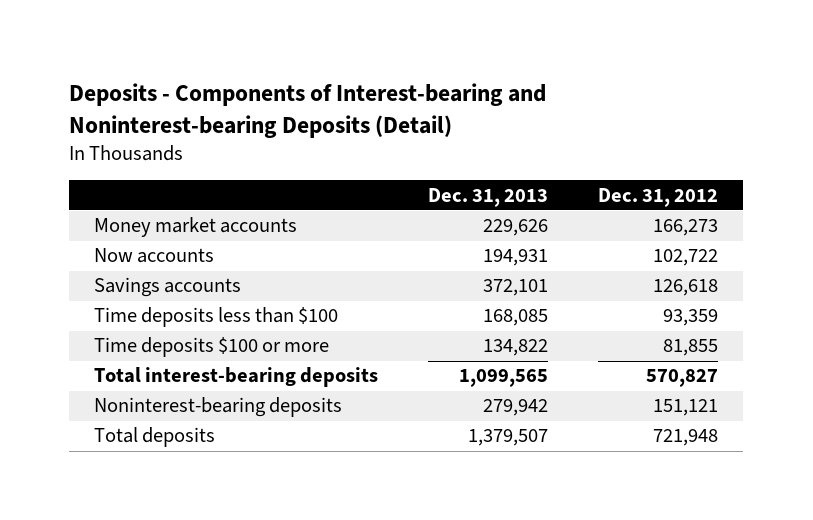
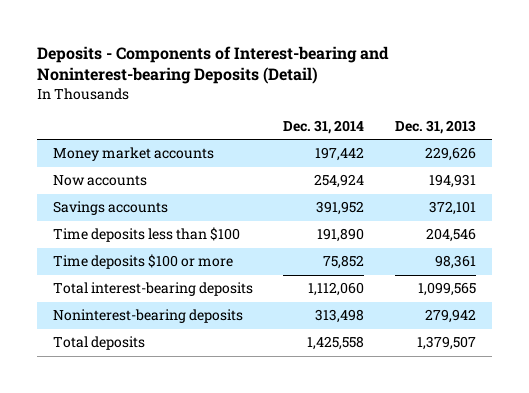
- | Dec. 31, 2013 | Dec. 31, 2012
+ | Dec. 31, 2014 | Dec. 31, 2013
- Time deposits less than $100 | 168,085 | 93,359
- Time deposits $100 or more | 134,822 | 81,855
+ Time deposits less than $100 | 191,890 | 204,546
+ Time deposits $100 or more | 75,852 | 98,361

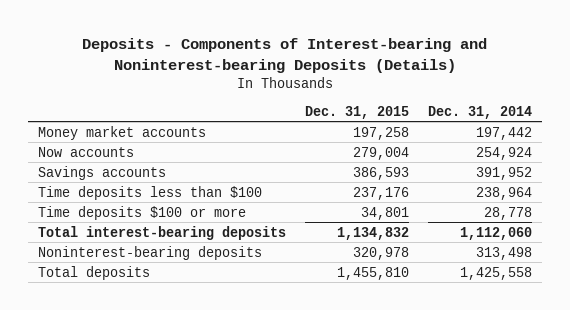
- Deposits - Components of Interest-bearing and Noninterest-bearing Deposits (Detail)
+ Deposits - Components of Interest-bearing and Noninterest-bearing Deposits (Details)
- | Dec. 31, 2014 | Dec. 31, 2013
+ | Dec. 31, 2015 | Dec. 31, 2014
- Time deposits less than $100 | 191,890 | 204,546
- Time deposits $100 or more | 75,852 | 98,361
+ Time deposits less than $100 | 237,176 | 238,964
+ Time deposits $100 or more | 34,801 | 28,778

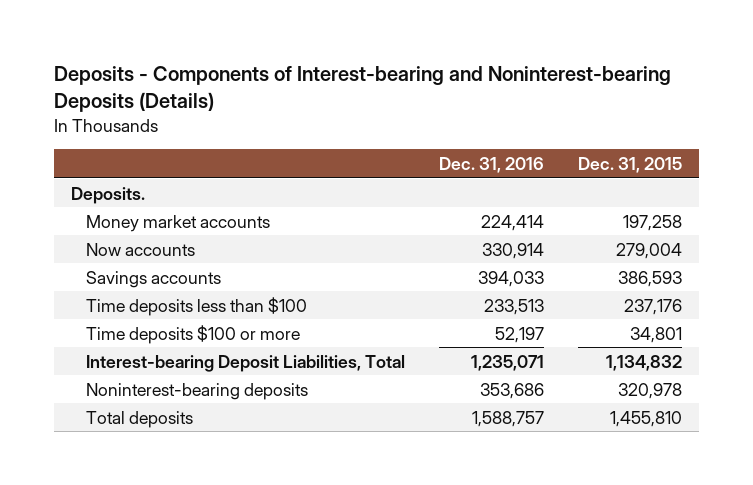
- | Dec. 31, 2015 | Dec. 31, 2014
+ | Dec. 31, 2016 | Dec. 31, 2015
+ Deposits.
- Total interest-bearing deposits | 1,134,832 | 1,112,060
+ Interest-bearing Deposit Liabilities, Total | 1,235,071 | 1,134,832

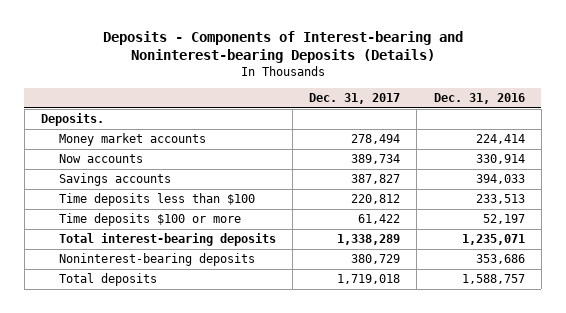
- | Dec. 31, 2016 | Dec. 31, 2015
+ | Dec. 31, 2017 | Dec. 31, 2016
- Interest-bearing Deposit Liabilities, Total | 1,235,071 | 1,134,832
+ Total interest-bearing deposits | 1,338,289 | 1,235,071

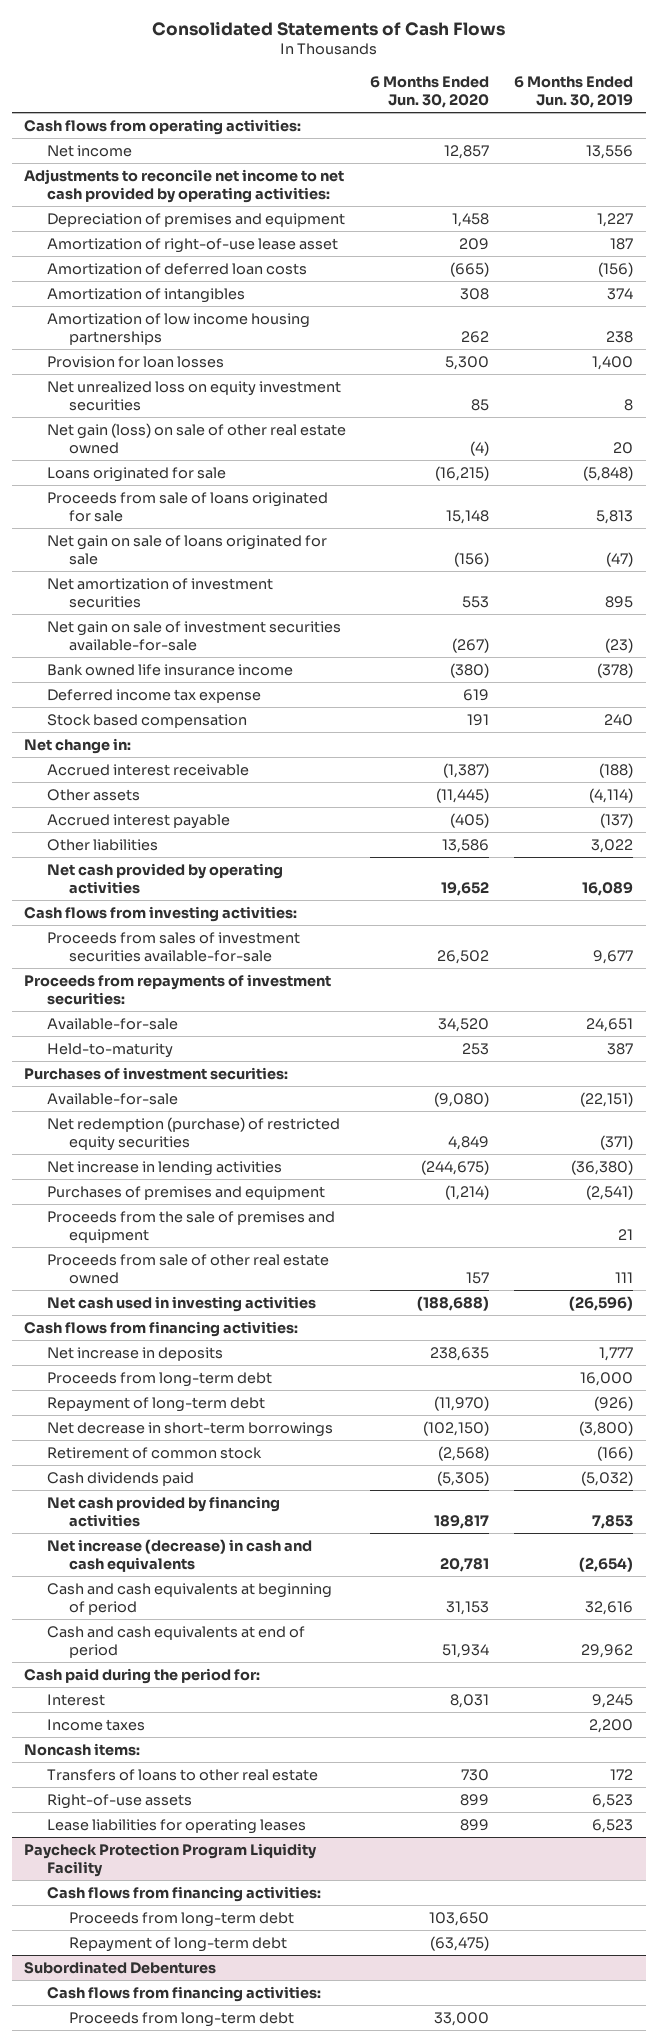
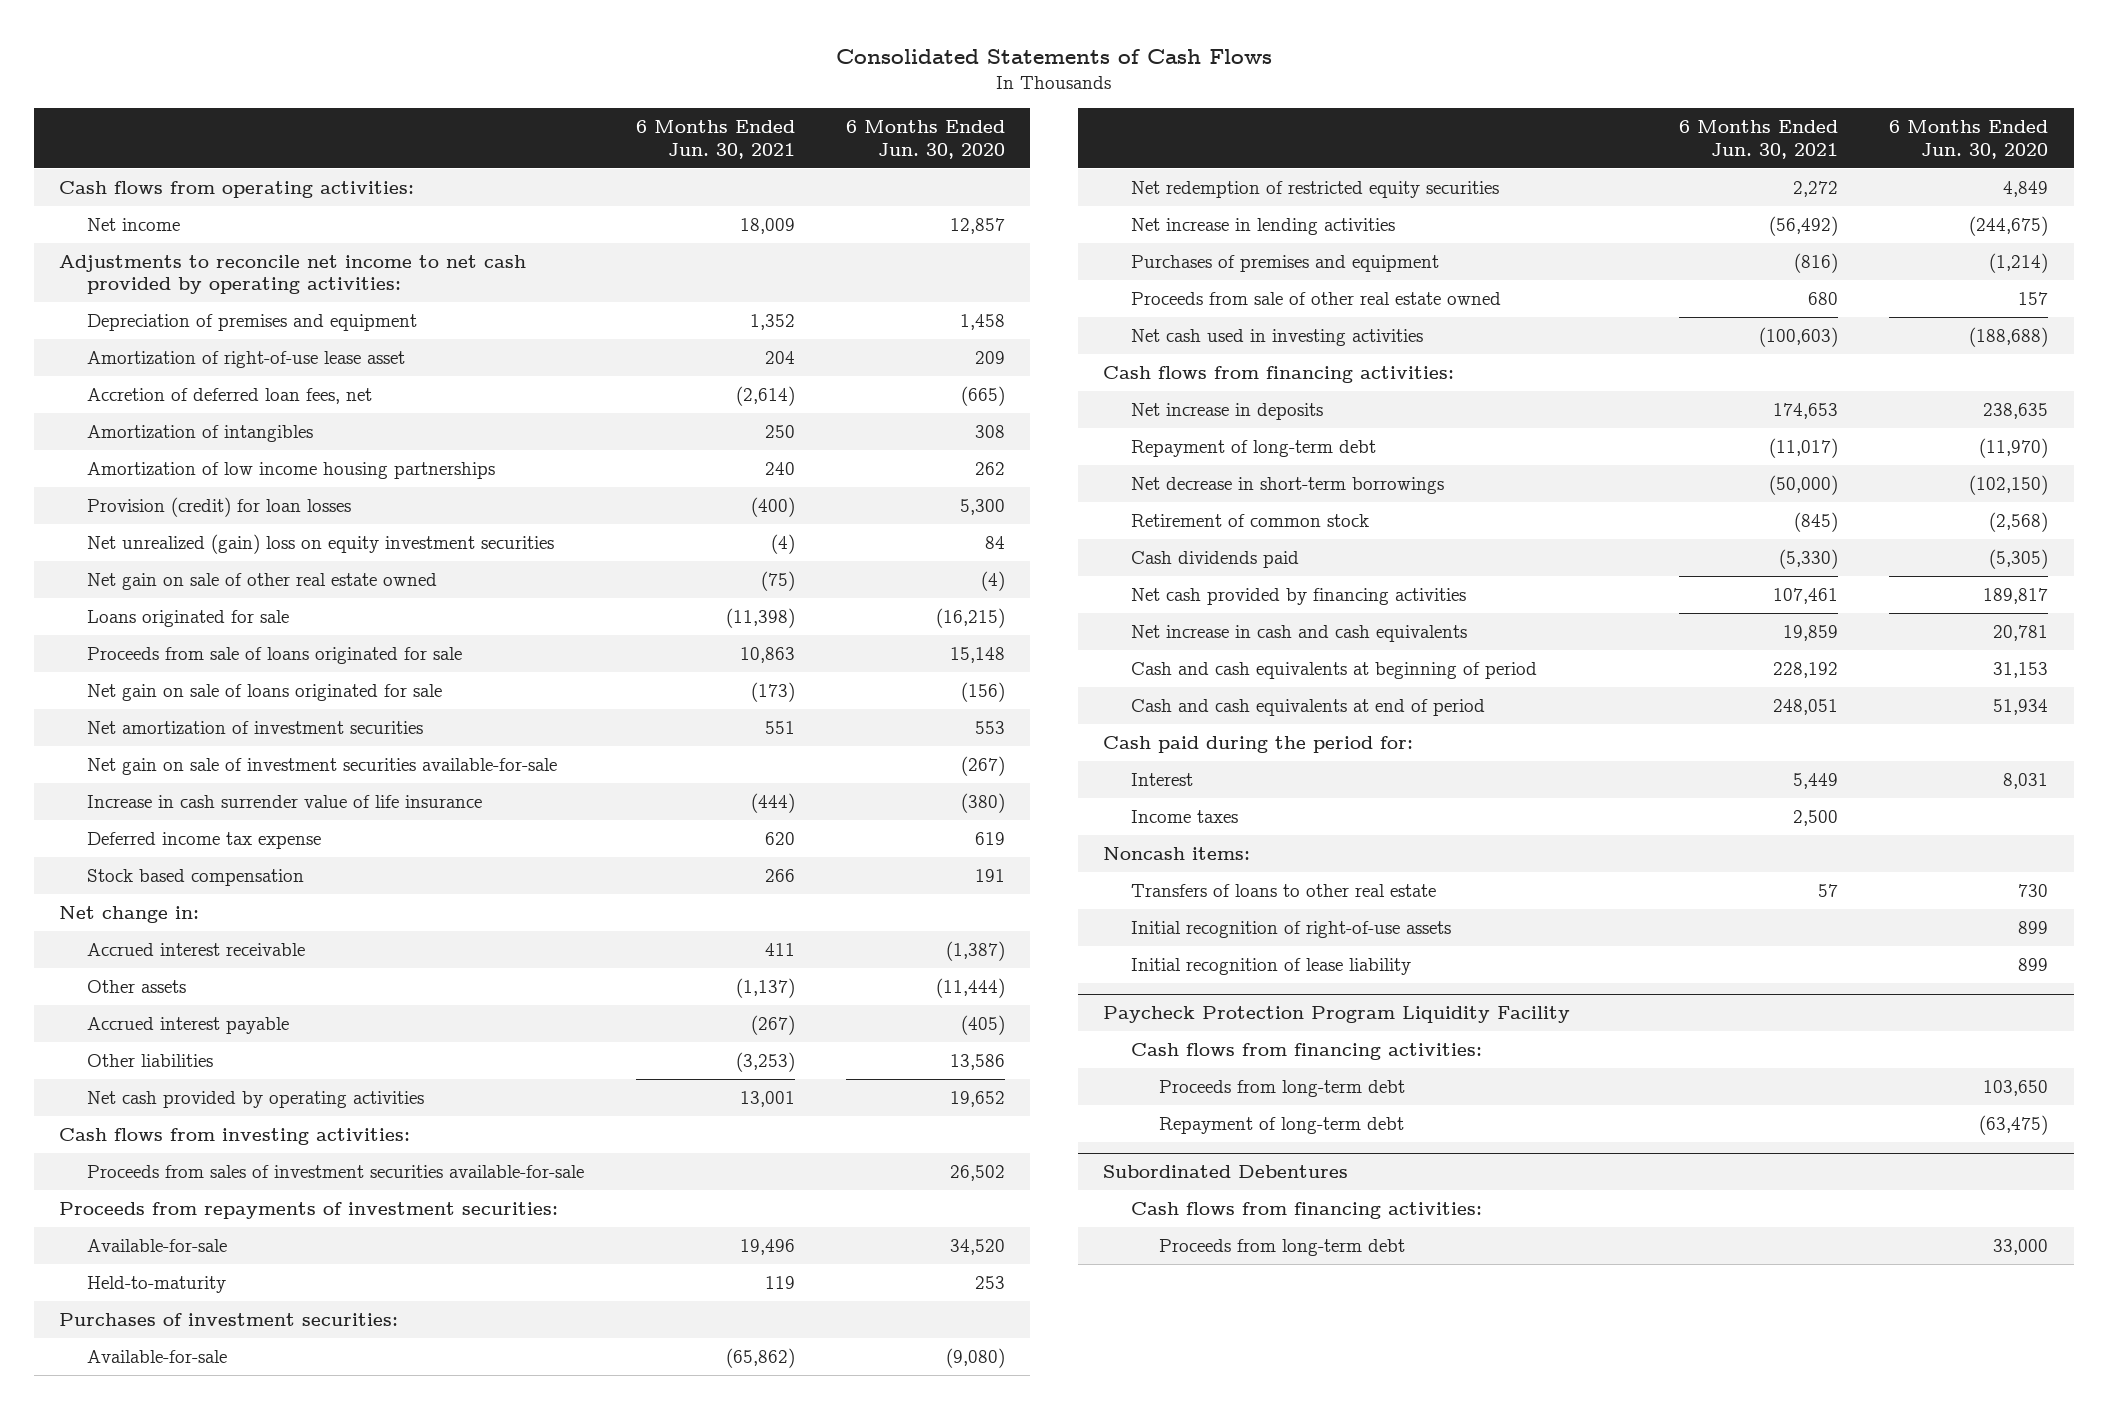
- | 6 Months Ended Jun. 30, 2020 | 6 Months Ended Jun. 30, 2019
+ | 6 Months Ended Jun. 30, 2021 | 6 Months Ended Jun. 30, 2020
- Amortization of deferred loan costs | (665) | (156)
+ Accretion of deferred loan fees, net | (2,614) | (665)
- Provision for loan losses | 5,300 | 1,400
- Net unrealized loss on equity investment securities | 85 | 8
- Net gain (loss) on sale of other real estate owned | (4) | 20
+ Provision (credit) for loan losses | (400) | 5,300
+ Net unrealized (gain) loss on equity investment securities | (4) | 84
+ Net gain on sale of other real estate owned | (75) | (4)
- Bank owned life insurance income | (380) | (378)
+ Increase in cash surrender value of life insurance | (444) | (380)
- Other assets | (11,445) | (4,114)
+ Other assets | (1,137) | (11,444)
- Net redemption (purchase) of restricted equity securities | 4,849 | (371)
+ Net redemption of restricted equity securities | 2,272 | 4,849
- Proceeds from the sale of premises and equipment | | 21
- Proceeds from long-term debt | | 16,000
- Net increase (decrease) in cash and cash equivalents | 20,781 | (2,654)
+ Net increase in cash and cash equivalents | 19,859 | 20,781
- Right-of-use assets | 899 | 6,523
- Lease liabilities for operating leases | 899 | 6,523
+ Initial recognition of right-of-use assets | | 899
+ Initial recognition of lease liability | | 899

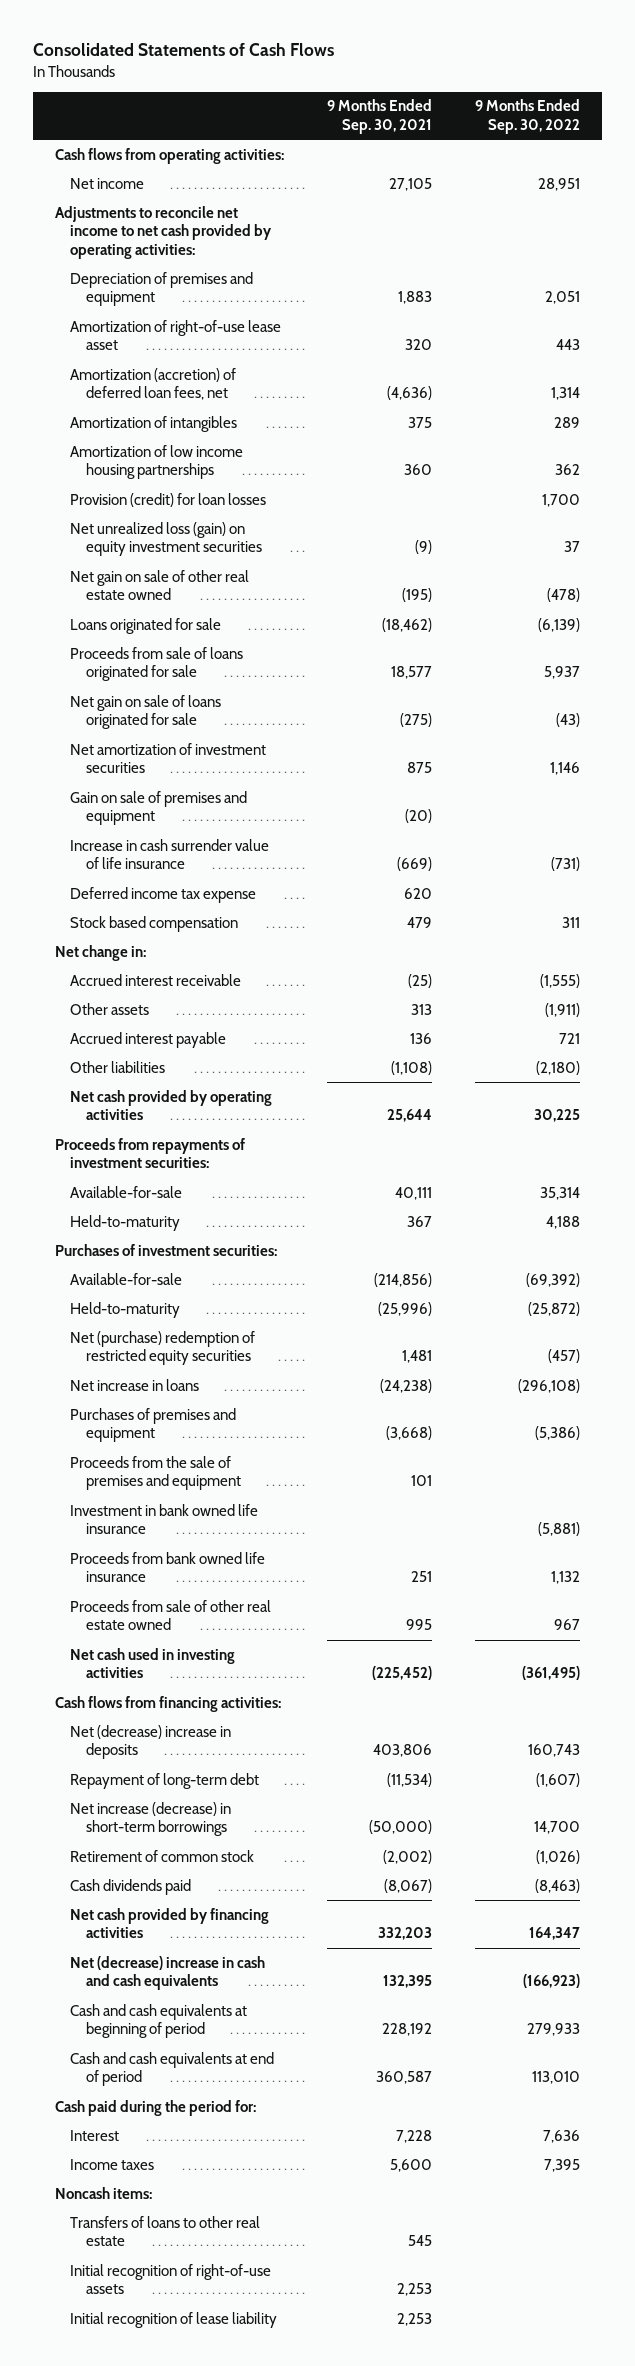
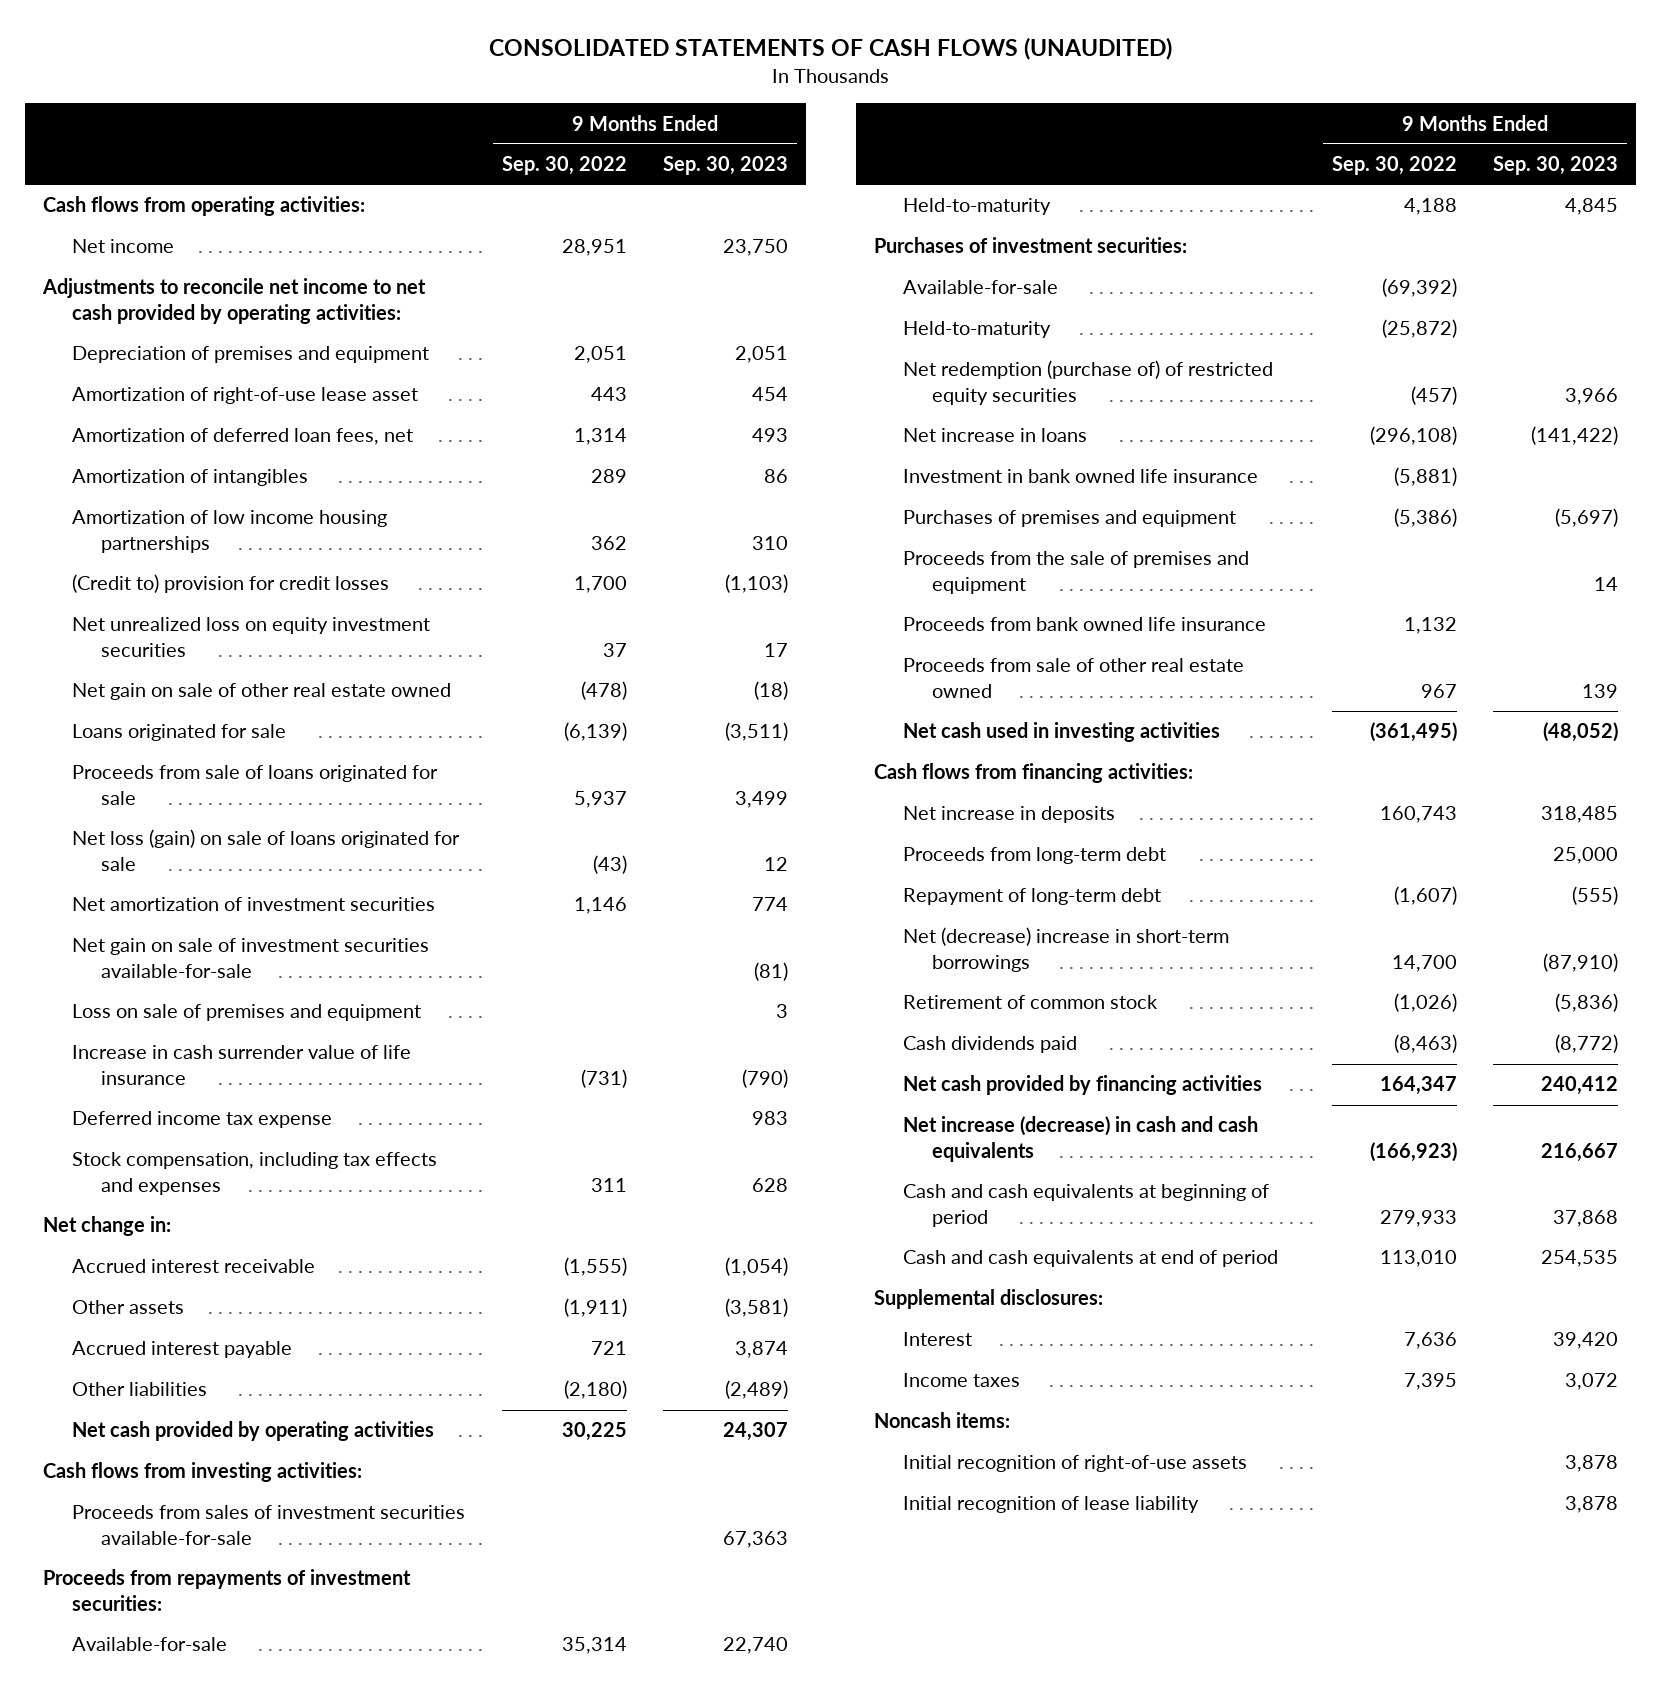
- Consolidated Statements of Cash Flows
+ CONSOLIDATED STATEMENTS OF CASH FLOWS (UNAUDITED)
- | 9 Months Ended Sep. 30, 2021 | 9 Months Ended Sep. 30, 2022
+ | 9 Months Ended Sep. 30, 2022 | 9 Months Ended Sep. 30, 2023
- Amortization (accretion) of deferred loan fees, net | (4,636) | 1,314
+ Amortization of deferred loan fees, net | 1,314 | 493
- Provision (credit) for loan losses | | 1,700
- Net unrealized loss (gain) on equity investment securities | (9) | 37
+ (Credit to) provision for credit losses | 1,700 | (1,103)
+ Net unrealized loss on equity investment securities | 37 | 17
- Net gain on sale of loans originated for sale | (275) | (43)
+ Net loss (gain) on sale of loans originated for sale | (43) | 12
- Gain on sale of premises and equipment | (20) |
+ Net gain on sale of investment securities available-for-sale | | (81)
+ Loss on sale of premises and equipment | | 3
- Stock based compensation | 479 | 311
+ Stock compensation, including tax effects and expenses | 311 | 628
+ Cash flows from investing activities:
+ Proceeds from sales of investment securities available-for-sale | | 67,363
- Net (purchase) redemption of restricted equity securities | 1,481 | (457)
+ Net redemption (purchase of) of restricted equity securities | (457) | 3,966
moved up: Investment in bank owned life insurance | (5,881) |
- Net (decrease) increase in deposits | 403,806 | 160,743
+ Net increase in deposits | 160,743 | 318,485
+ Proceeds from long-term debt | | 25,000
- Net increase (decrease) in short-term borrowings | (50,000) | 14,700
+ Net (decrease) increase in short-term borrowings | 14,700 | (87,910)
- Net (decrease) increase in cash and cash equivalents | 132,395 | (166,923)
+ Net increase (decrease) in cash and cash equivalents | (166,923) | 216,667
- Cash paid during the period for:
+ Supplemental disclosures:
- Transfers of loans to other real estate | 545 |

